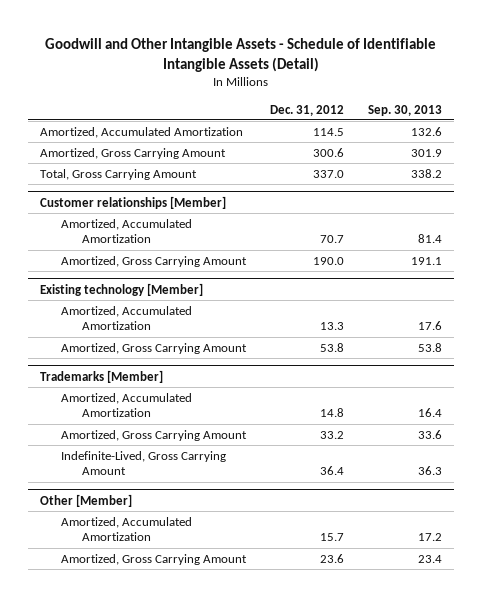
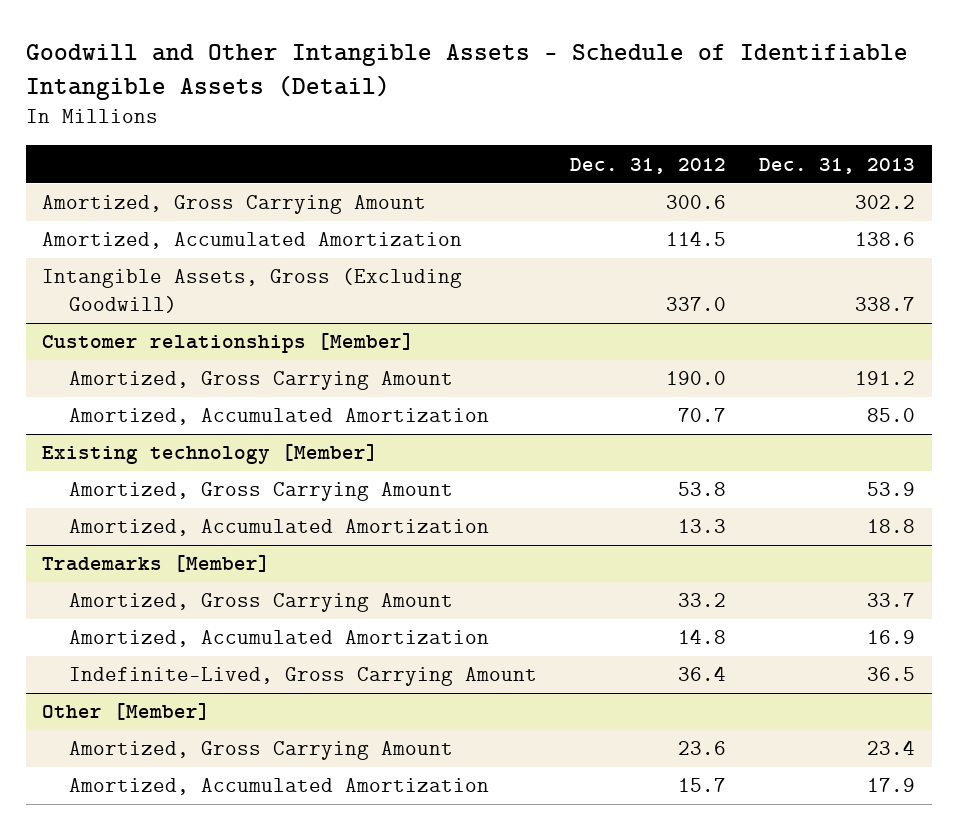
- | Dec. 31, 2012 | Sep. 30, 2013
+ | Dec. 31, 2012 | Dec. 31, 2013
- Total, Gross Carrying Amount | 337.0 | 338.2
moved down: Amortized, Accumulated Amortization | 114.5 | 138.6
+ Intangible Assets, Gross (Excluding Goodwill) | 337.0 | 338.7
@ Customer relationships [Member]
moved down: Amortized, Accumulated Amortization | 70.7 | 85.0
@ Existing technology [Member]
moved down: Amortized, Accumulated Amortization | 13.3 | 18.8
@ Trademarks [Member]
moved down: Amortized, Accumulated Amortization | 14.8 | 16.9
@ Other [Member]
moved down: Amortized, Accumulated Amortization | 15.7 | 17.9

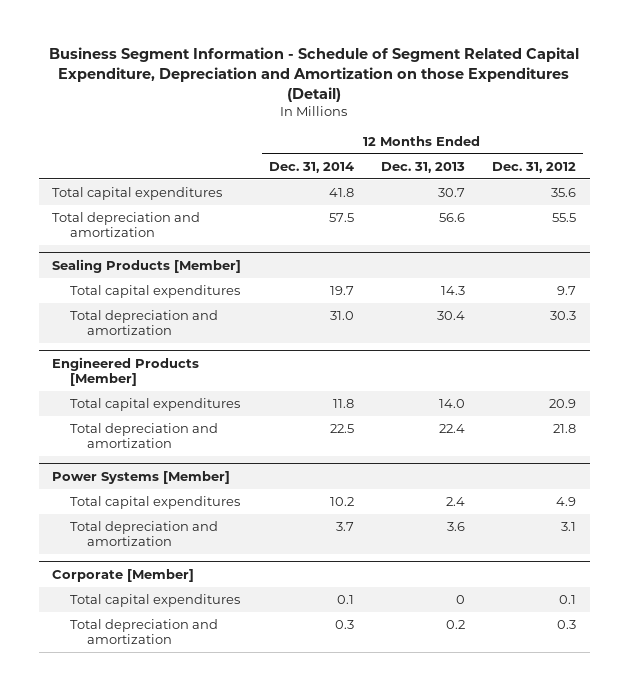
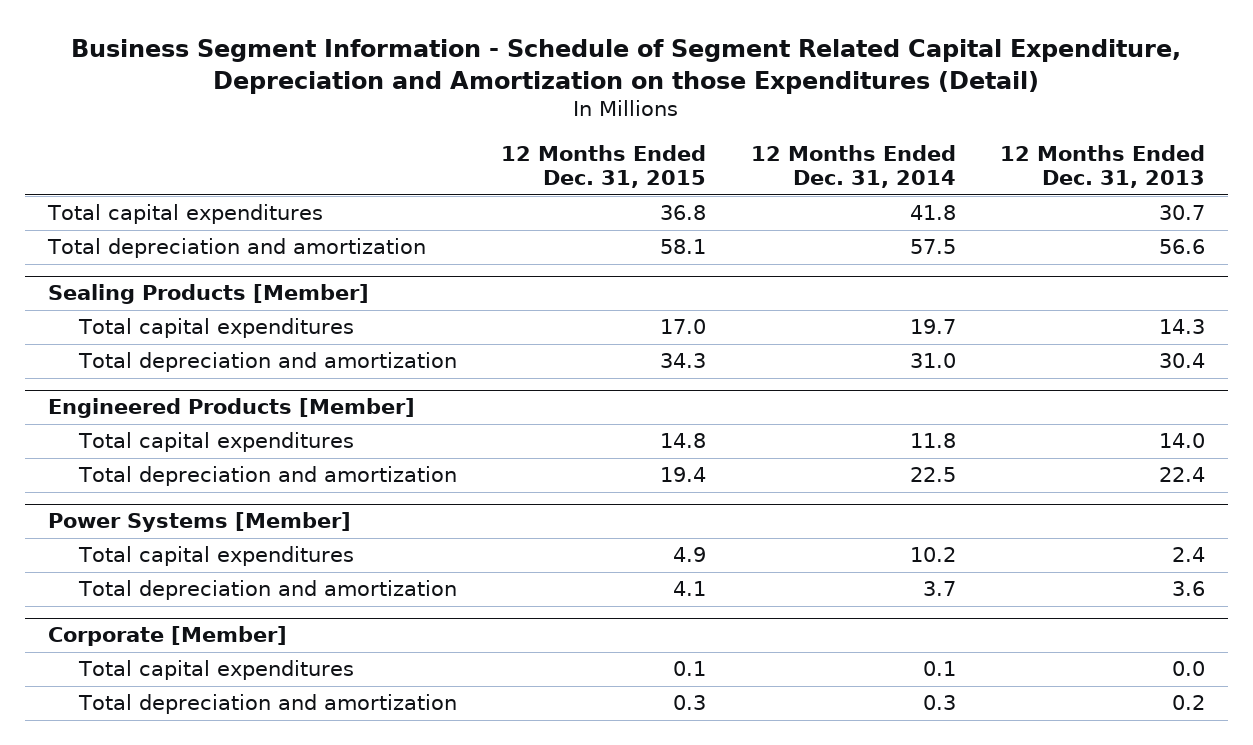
- | 12 Months Ended Dec. 31, 2014 | 12 Months Ended Dec. 31, 2013 | 12 Months Ended Dec. 31, 2012
+ | 12 Months Ended Dec. 31, 2015 | 12 Months Ended Dec. 31, 2014 | 12 Months Ended Dec. 31, 2013
@ Corporate [Member]
- Total capital expenditures | 0.1 | 0 | 0.1
+ Total capital expenditures | 0.1 | 0.1 | 0.0

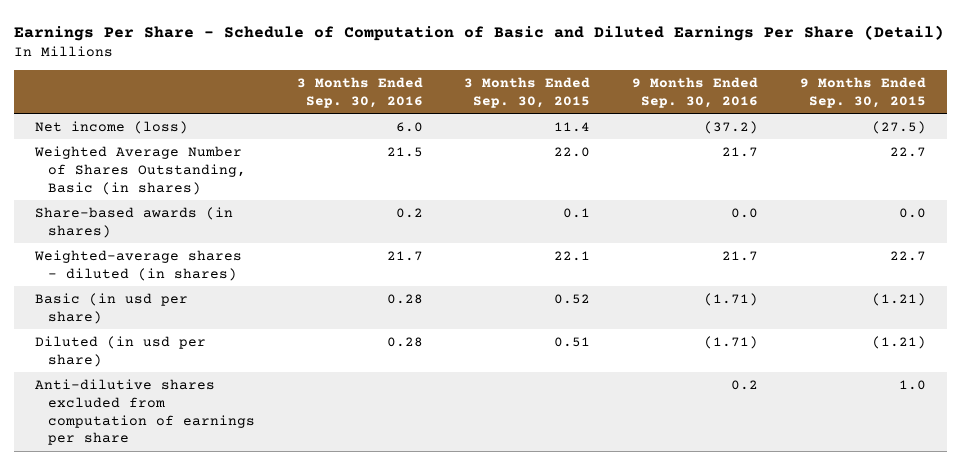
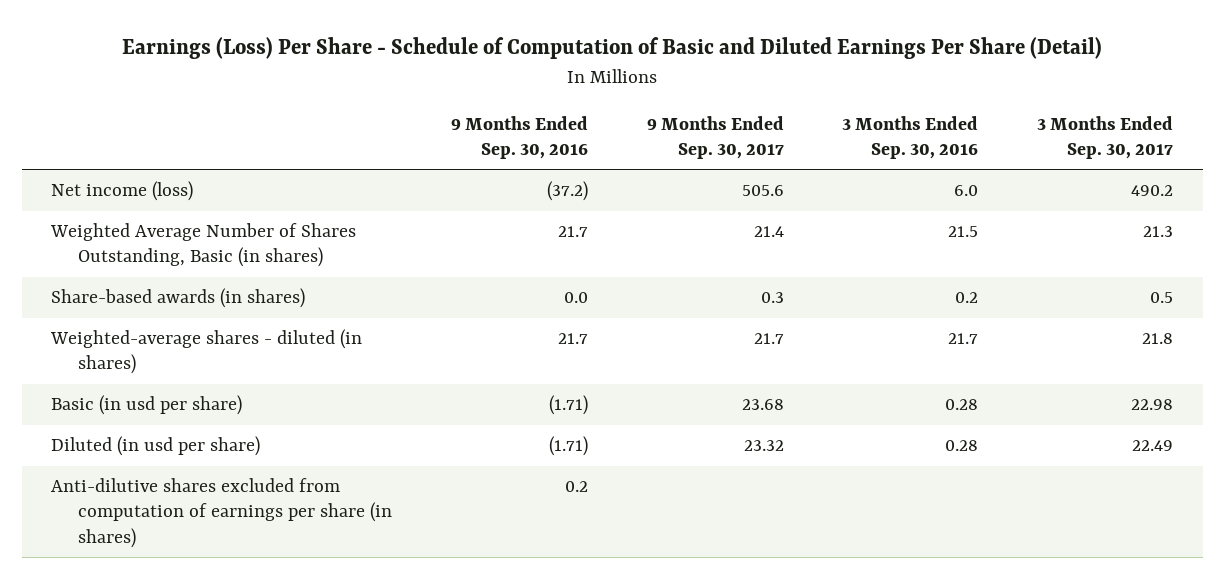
- Earnings Per Share - Schedule of Computation of Basic and Diluted Earnings Per Share (Detail)
+ Earnings (Loss) Per Share - Schedule of Computation of Basic and Diluted Earnings Per Share (Detail)
- | 3 Months Ended Sep. 30, 2016 | 3 Months Ended Sep. 30, 2015 | 9 Months Ended Sep. 30, 2016 | 9 Months Ended Sep. 30, 2015
+ | 9 Months Ended Sep. 30, 2016 | 9 Months Ended Sep. 30, 2017 | 3 Months Ended Sep. 30, 2016 | 3 Months Ended Sep. 30, 2017
- Anti-dilutive shares excluded from computation of earnings per share | | | 0.2 | 1.0
+ Anti-dilutive shares excluded from computation of earnings per share (in shares) | 0.2 | | |

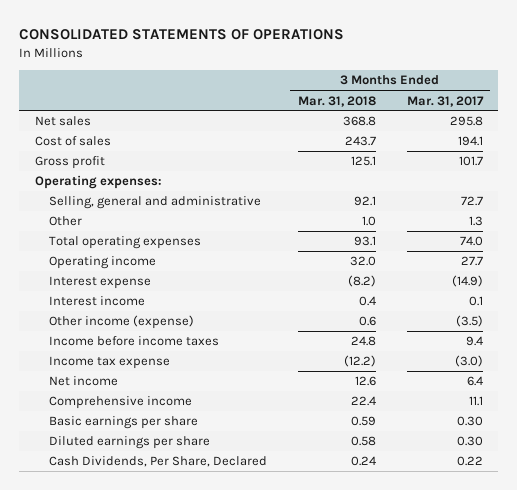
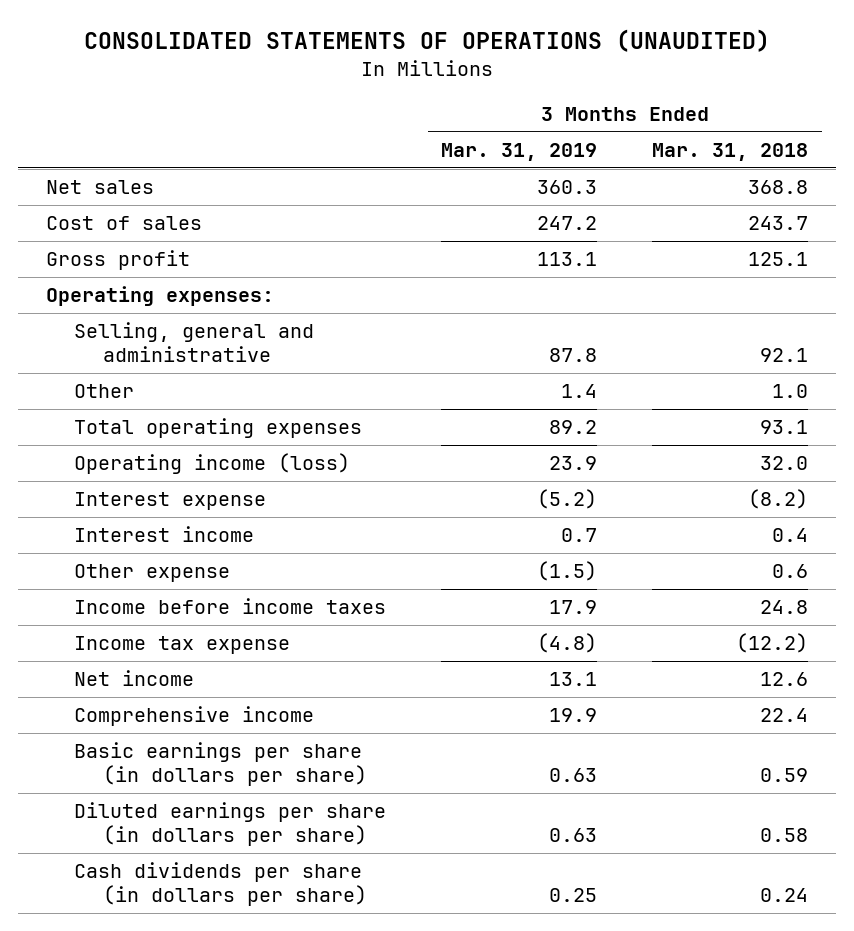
- CONSOLIDATED STATEMENTS OF OPERATIONS
+ CONSOLIDATED STATEMENTS OF OPERATIONS (UNAUDITED)
- | 3 Months Ended Mar. 31, 2018 | 3 Months Ended Mar. 31, 2017
+ | 3 Months Ended Mar. 31, 2019 | 3 Months Ended Mar. 31, 2018
- Operating income | 32.0 | 27.7
+ Operating income (loss) | 23.9 | 32.0
- Other income (expense) | 0.6 | (3.5)
+ Other expense | (1.5) | 0.6
- Basic earnings per share | 0.59 | 0.30
- Diluted earnings per share | 0.58 | 0.30
- Cash Dividends, Per Share, Declared | 0.24 | 0.22
+ Basic earnings per share (in dollars per share) | 0.63 | 0.59
+ Diluted earnings per share (in dollars per share) | 0.63 | 0.58
+ Cash dividends per share (in dollars per share) | 0.25 | 0.24

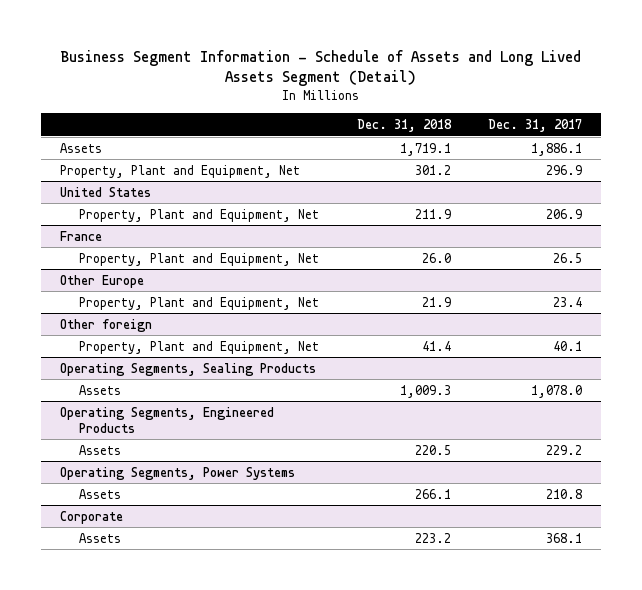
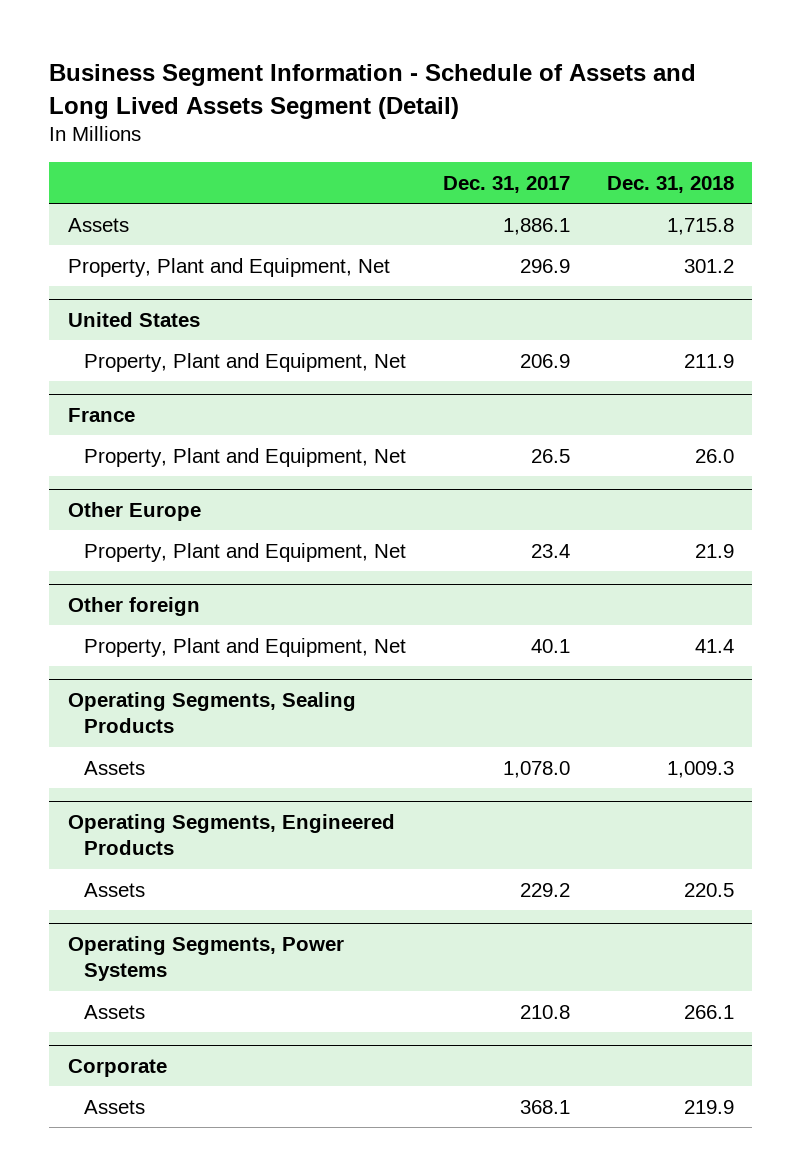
- | Dec. 31, 2018 | Dec. 31, 2017
+ | Dec. 31, 2017 | Dec. 31, 2018
- Assets | 1,719.1 | 1,886.1
+ Assets | 1,886.1 | 1,715.8
@ Corporate
- Assets | 223.2 | 368.1
+ Assets | 368.1 | 219.9

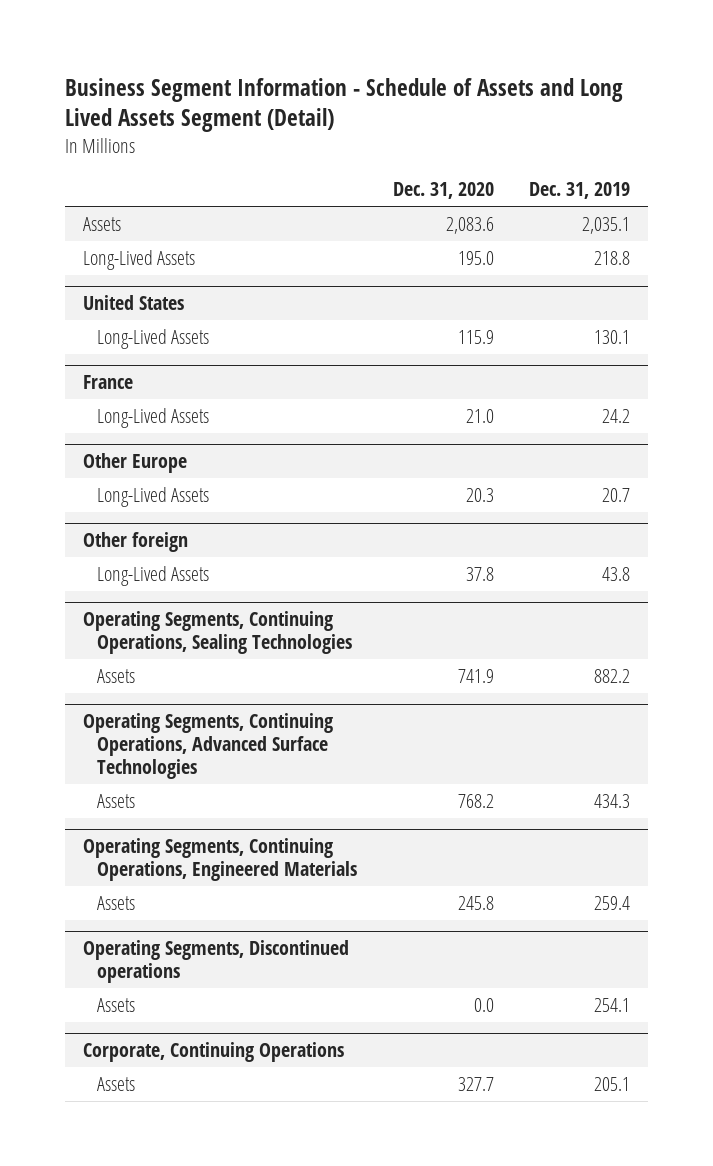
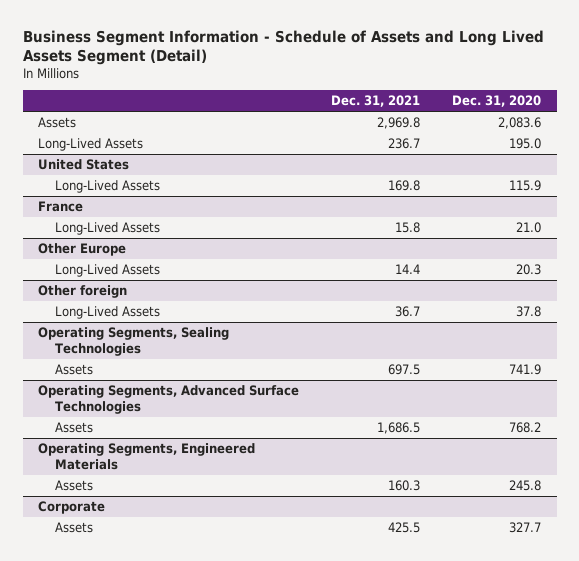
- | Dec. 31, 2020 | Dec. 31, 2019
+ | Dec. 31, 2021 | Dec. 31, 2020
- Operating Segments, Continuing Operations, Sealing Technologies
+ Operating Segments, Sealing Technologies
- Operating Segments, Continuing Operations, Advanced Surface Technologies
+ Operating Segments, Advanced Surface Technologies
- Operating Segments, Continuing Operations, Engineered Materials
+ Operating Segments, Engineered Materials
- Operating Segments, Discontinued operations
- Assets | 0.0 | 254.1
- Corporate, Continuing Operations
+ Corporate

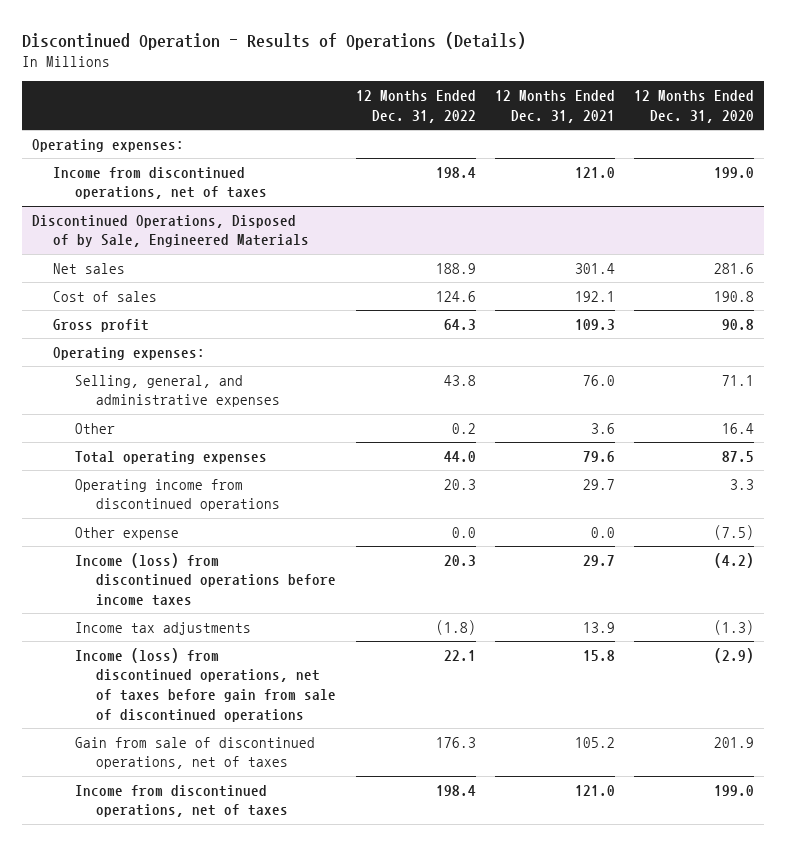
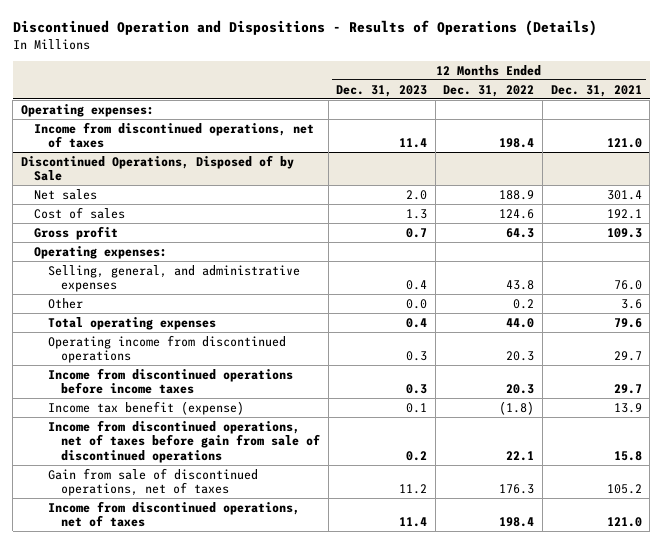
- Discontinued Operation - Results of Operations (Details)
+ Discontinued Operation and Dispositions - Results of Operations (Details)
- | 12 Months Ended Dec. 31, 2022 | 12 Months Ended Dec. 31, 2021 | 12 Months Ended Dec. 31, 2020
+ | 12 Months Ended Dec. 31, 2023 | 12 Months Ended Dec. 31, 2022 | 12 Months Ended Dec. 31, 2021
- Discontinued Operations, Disposed of by Sale, Engineered Materials
+ Discontinued Operations, Disposed of by Sale
- Other expense | 0.0 | 0.0 | (7.5)
- Income (loss) from discontinued operations before income taxes | 20.3 | 29.7 | (4.2)
- Income tax adjustments | (1.8) | 13.9 | (1.3)
- Income (loss) from discontinued operations, net of taxes before gain from sale of discontinued operations | 22.1 | 15.8 | (2.9)
+ Income from discontinued operations before income taxes | 0.3 | 20.3 | 29.7
+ Income tax benefit (expense) | 0.1 | (1.8) | 13.9
+ Income from discontinued operations, net of taxes before gain from sale of discontinued operations | 0.2 | 22.1 | 15.8

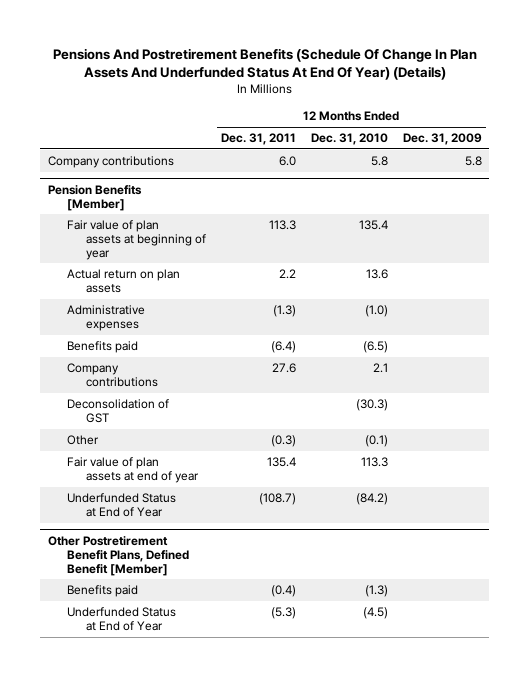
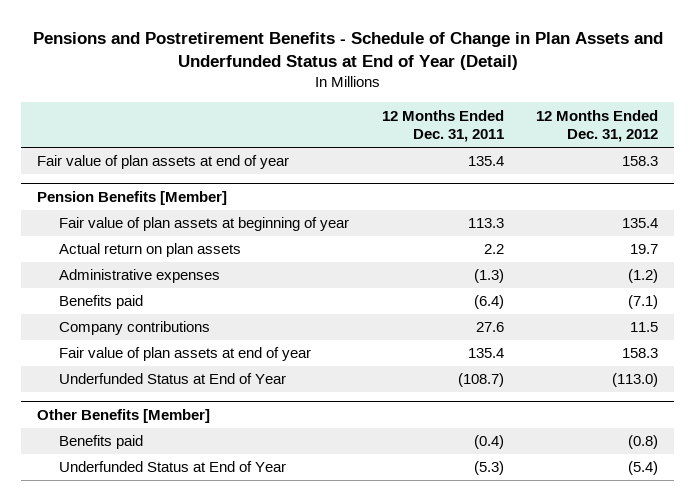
- Pensions And Postretirement Benefits (Schedule Of Change In Plan Assets And Underfunded Status At End Of Year) (Details)
+ Pensions and Postretirement Benefits - Schedule of Change in Plan Assets and Underfunded Status at End of Year (Detail)
- | 12 Months Ended Dec. 31, 2011 | 12 Months Ended Dec. 31, 2010 | 12 Months Ended Dec. 31, 2009
+ | 12 Months Ended Dec. 31, 2011 | 12 Months Ended Dec. 31, 2012
- Company contributions | 6.0 | 5.8 | 5.8
+ Fair value of plan assets at end of year | 135.4 | 158.3
@ Pension Benefits [Member]
- Deconsolidation of GST | | (30.3) |
- Other | (0.3) | (0.1) |
- Other Postretirement Benefit Plans, Defined Benefit [Member]
+ Other Benefits [Member]

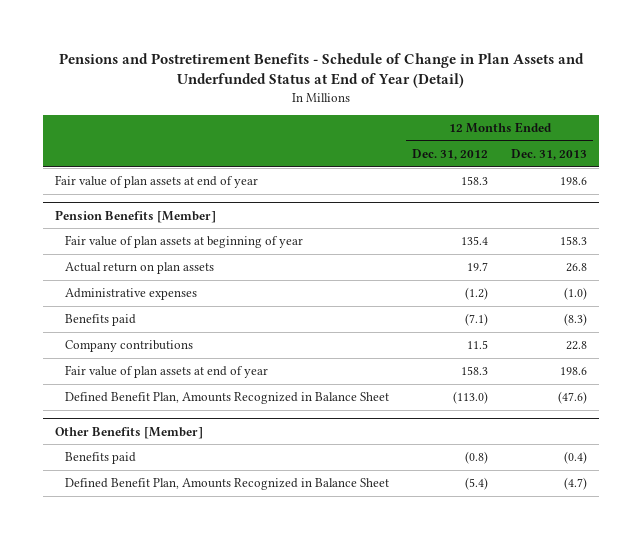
- | 12 Months Ended Dec. 31, 2011 | 12 Months Ended Dec. 31, 2012
+ | 12 Months Ended Dec. 31, 2012 | 12 Months Ended Dec. 31, 2013
@ Pension Benefits [Member]
- Underfunded Status at End of Year | (108.7) | (113.0)
+ Defined Benefit Plan, Amounts Recognized in Balance Sheet | (113.0) | (47.6)
@ Other Benefits [Member]
- Underfunded Status at End of Year | (5.3) | (5.4)
+ Defined Benefit Plan, Amounts Recognized in Balance Sheet | (5.4) | (4.7)

